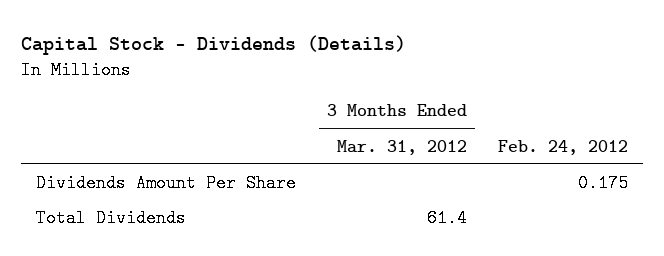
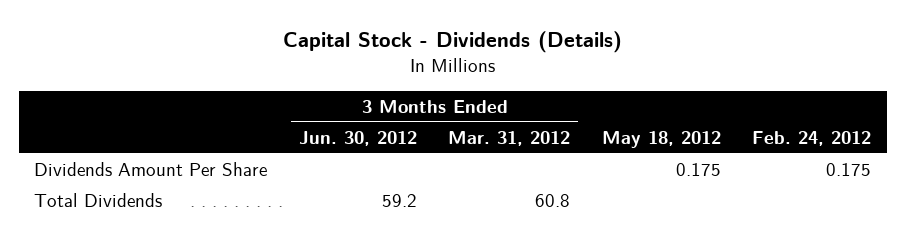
- | 3 Months Ended Mar. 31, 2012 | Feb. 24, 2012
+ | 3 Months Ended Jun. 30, 2012 | 3 Months Ended Mar. 31, 2012 | May 18, 2012 | Feb. 24, 2012
- Total Dividends | 61.4 |
+ Total Dividends | 59.2 | 60.8 | |

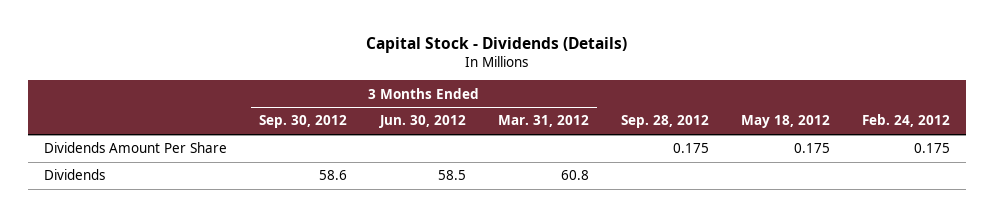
- | 3 Months Ended Jun. 30, 2012 | 3 Months Ended Mar. 31, 2012 | May 18, 2012 | Feb. 24, 2012
+ | 3 Months Ended Sep. 30, 2012 | 3 Months Ended Jun. 30, 2012 | 3 Months Ended Mar. 31, 2012 | Sep. 28, 2012 | May 18, 2012 | Feb. 24, 2012
- Total Dividends | 59.2 | 60.8 | |
+ Dividends | 58.6 | 58.5 | 60.8 | | |

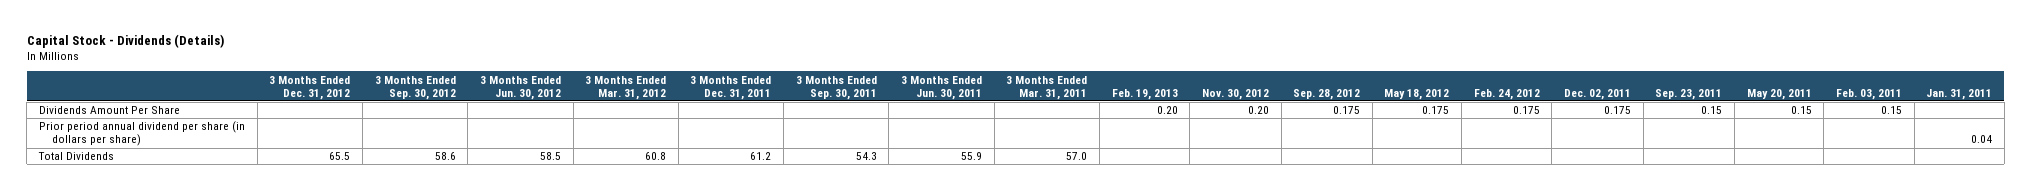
- | 3 Months Ended Sep. 30, 2012 | 3 Months Ended Jun. 30, 2012 | 3 Months Ended Mar. 31, 2012 | Sep. 28, 2012 | May 18, 2012 | Feb. 24, 2012
+ | 3 Months Ended Dec. 31, 2012 | 3 Months Ended Sep. 30, 2012 | 3 Months Ended Jun. 30, 2012 | 3 Months Ended Mar. 31, 2012 | 3 Months Ended Dec. 31, 2011 | 3 Months Ended Sep. 30, 2011 | 3 Months Ended Jun. 30, 2011 | 3 Months Ended Mar. 31, 2011 | Feb. 19, 2013 | Nov. 30, 2012 | Sep. 28, 2012 | May 18, 2012 | Feb. 24, 2012 | Dec. 02, 2011 | Sep. 23, 2011 | May 20, 2011 | Feb. 03, 2011 | Jan. 31, 2011
- Dividends | 58.6 | 58.5 | 60.8 | | |
+ Prior period annual dividend per share (in dollars per share) | | | | | | | | | | | | | | | | | | 0.04
+ Total Dividends | 65.5 | 58.6 | 58.5 | 60.8 | 61.2 | 54.3 | 55.9 | 57.0 | | | | | | | | | |

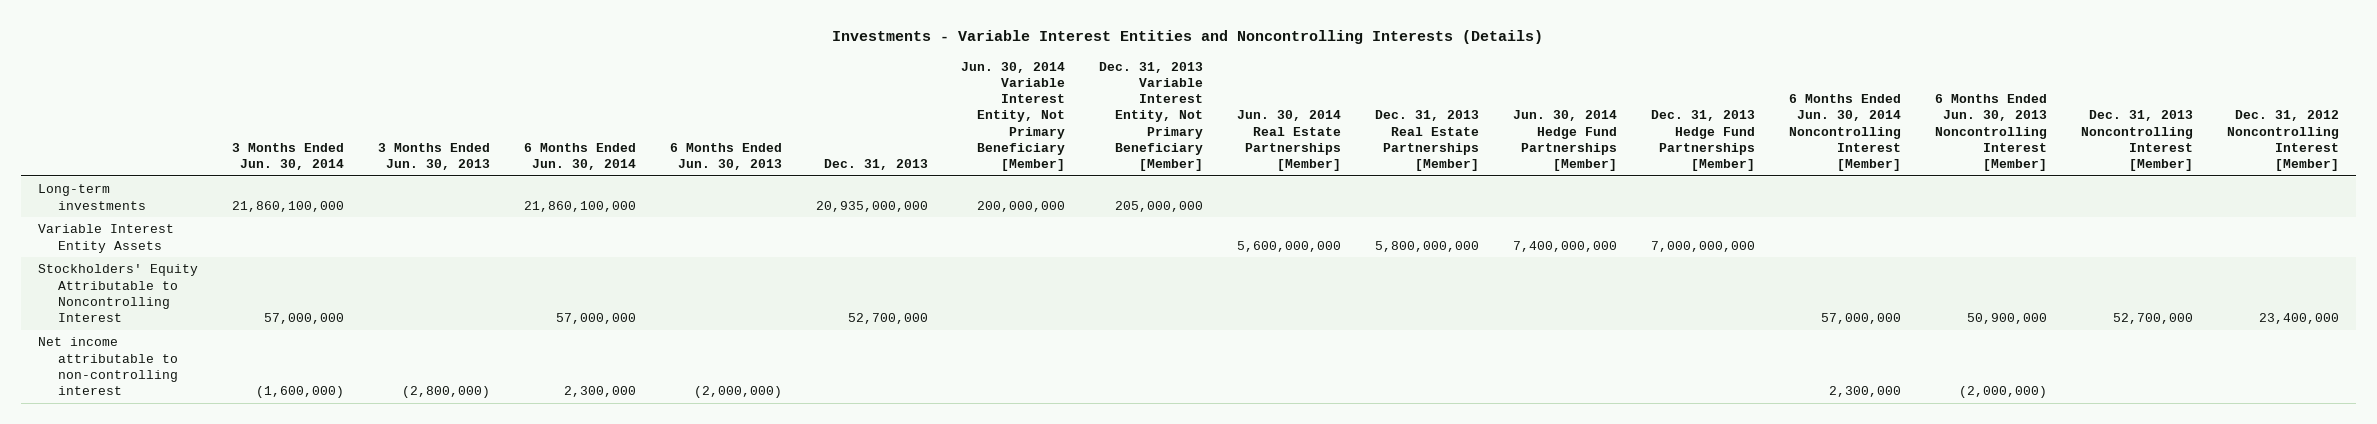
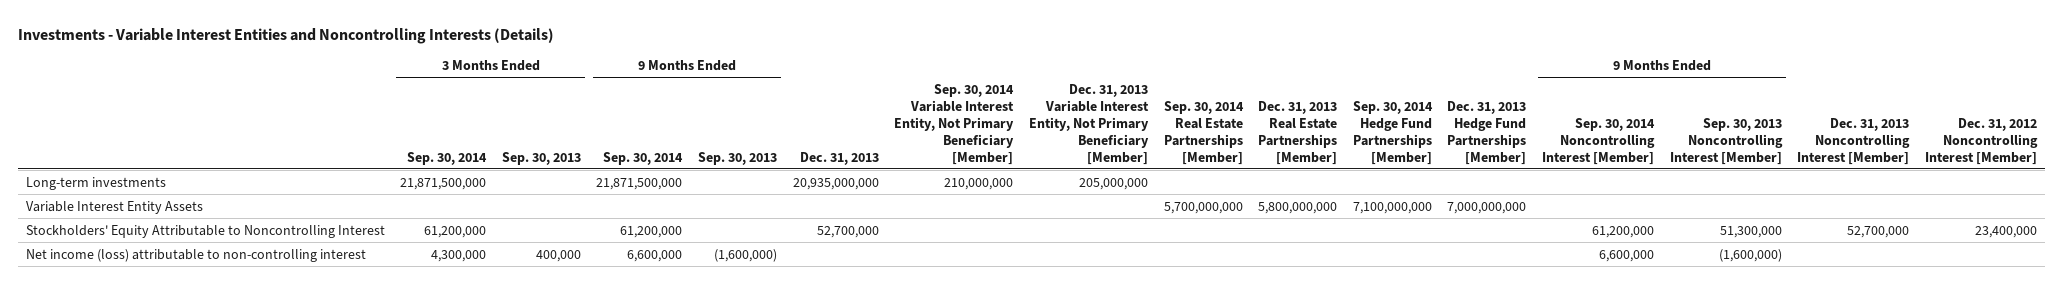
- | 3 Months Ended Jun. 30, 2014 | 3 Months Ended Jun. 30, 2013 | 6 Months Ended Jun. 30, 2014 | 6 Months Ended Jun. 30, 2013 | Dec. 31, 2013 | Jun. 30, 2014 Variable Interest Entity, Not Primary Beneficiary [Member] | Dec. 31, 2013 Variable Interest Entity, Not Primary Beneficiary [Member] | Jun. 30, 2014 Real Estate Partnerships [Member] | Dec. 31, 2013 Real Estate Partnerships [Member] | Jun. 30, 2014 Hedge Fund Partnerships [Member] | Dec. 31, 2013 Hedge Fund Partnerships [Member] | 6 Months Ended Jun. 30, 2014 Noncontrolling Interest [Member] | 6 Months Ended Jun. 30, 2013 Noncontrolling Interest [Member] | Dec. 31, 2013 Noncontrolling Interest [Member] | Dec. 31, 2012 Noncontrolling Interest [Member]
+ | 3 Months Ended Sep. 30, 2014 | 3 Months Ended Sep. 30, 2013 | 9 Months Ended Sep. 30, 2014 | 9 Months Ended Sep. 30, 2013 | Dec. 31, 2013 | Sep. 30, 2014 Variable Interest Entity, Not Primary Beneficiary [Member] | Dec. 31, 2013 Variable Interest Entity, Not Primary Beneficiary [Member] | Sep. 30, 2014 Real Estate Partnerships [Member] | Dec. 31, 2013 Real Estate Partnerships [Member] | Sep. 30, 2014 Hedge Fund Partnerships [Member] | Dec. 31, 2013 Hedge Fund Partnerships [Member] | 9 Months Ended Sep. 30, 2014 Noncontrolling Interest [Member] | 9 Months Ended Sep. 30, 2013 Noncontrolling Interest [Member] | Dec. 31, 2013 Noncontrolling Interest [Member] | Dec. 31, 2012 Noncontrolling Interest [Member]
- Net income attributable to non-controlling interest | (1,600,000) | (2,800,000) | 2,300,000 | (2,000,000) | | | | | | | | 2,300,000 | (2,000,000) | |
+ Net income (loss) attributable to non-controlling interest | 4,300,000 | 400,000 | 6,600,000 | (1,600,000) | | | | | | | | 6,600,000 | (1,600,000) | |

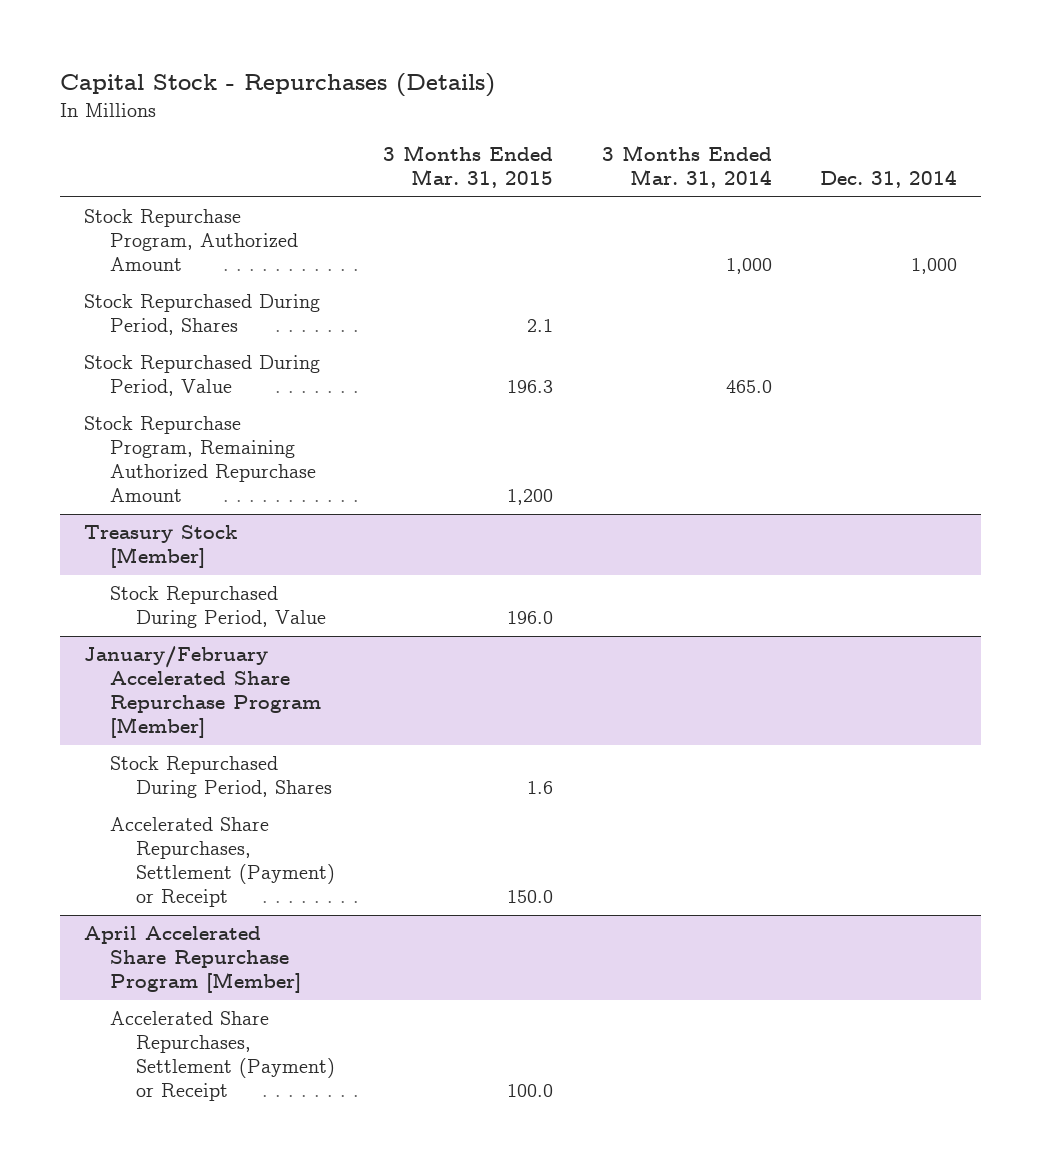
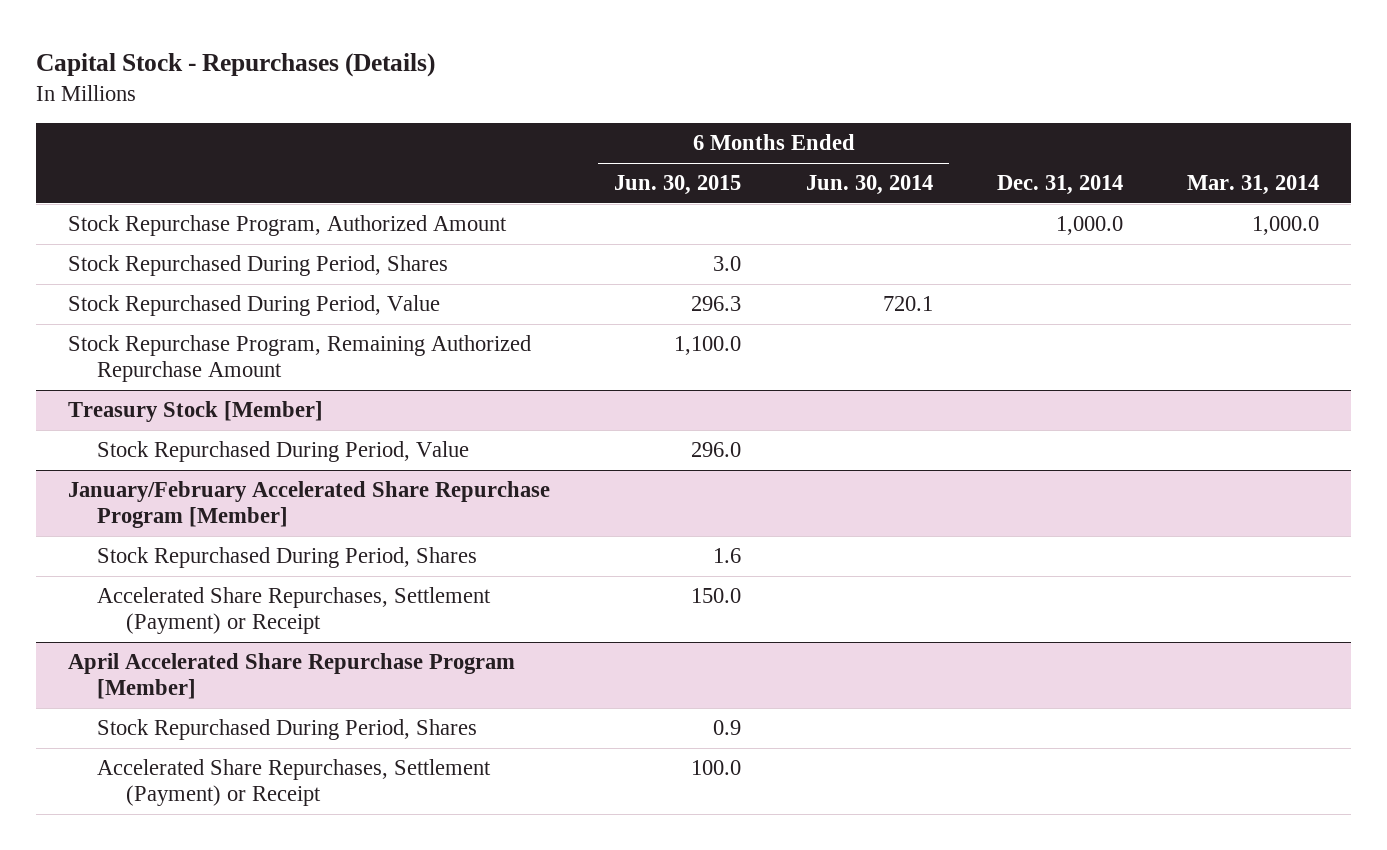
- | 3 Months Ended Mar. 31, 2015 | 3 Months Ended Mar. 31, 2014 | Dec. 31, 2014
+ | 6 Months Ended Jun. 30, 2015 | 6 Months Ended Jun. 30, 2014 | Dec. 31, 2014 | Mar. 31, 2014
- Stock Repurchase Program, Authorized Amount | | 1,000 | 1,000
+ Stock Repurchase Program, Authorized Amount | | | 1,000.0 | 1,000.0
@ April Accelerated Share Repurchase Program [Member]
+ Stock Repurchased During Period, Shares | 0.9 | | |

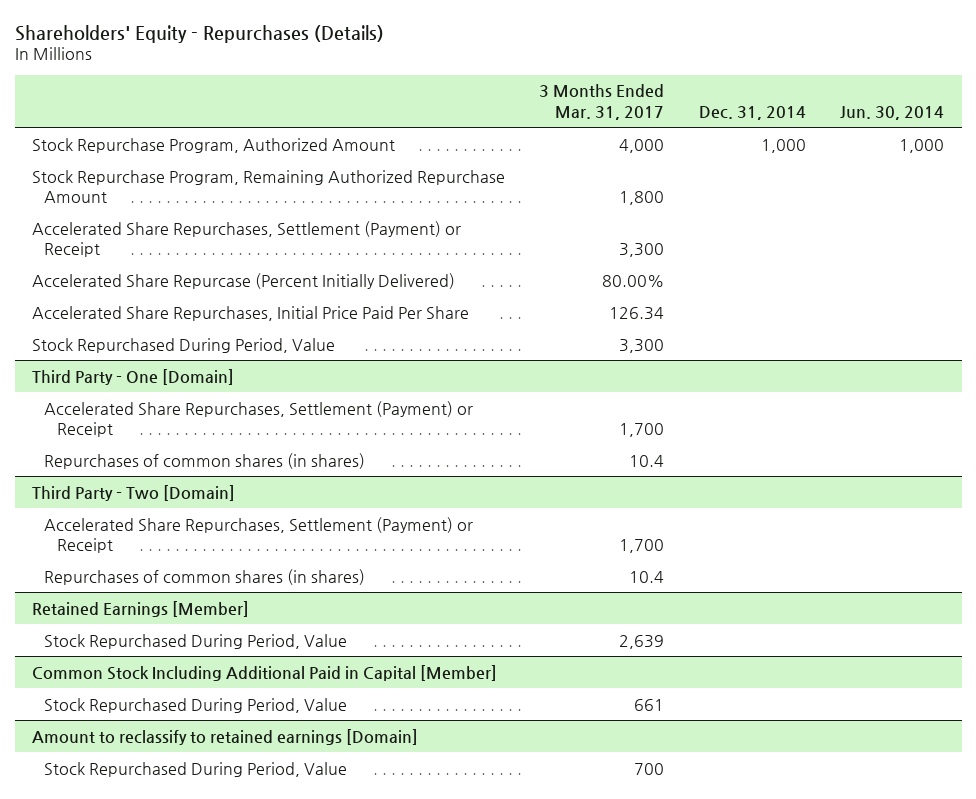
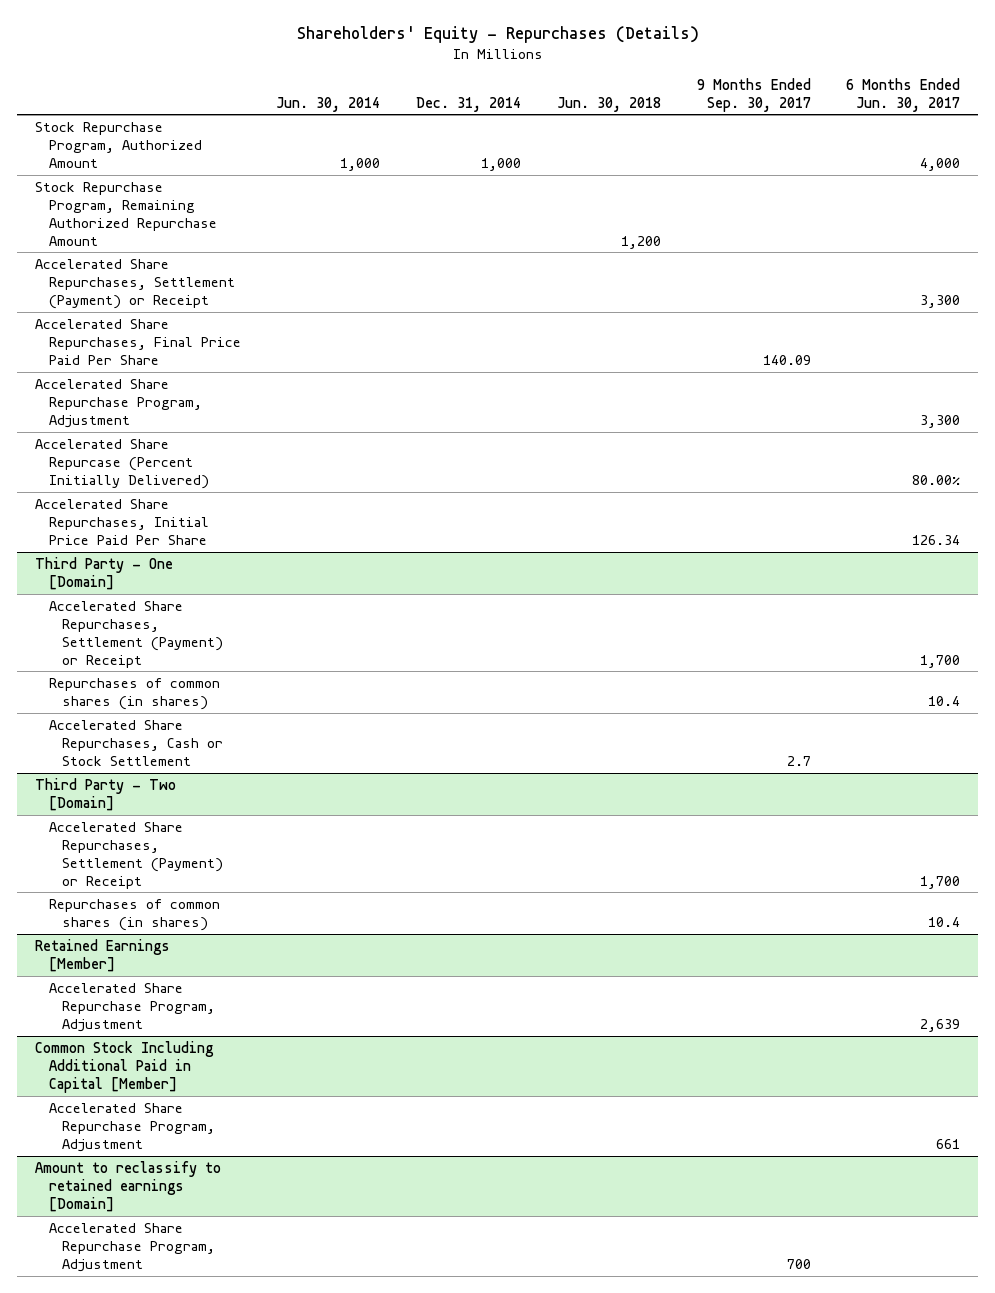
- | 3 Months Ended Mar. 31, 2017 | Dec. 31, 2014 | Jun. 30, 2014
+ | Jun. 30, 2014 | Dec. 31, 2014 | Jun. 30, 2018 | 9 Months Ended Sep. 30, 2017 | 6 Months Ended Jun. 30, 2017
+ Accelerated Share Repurchases, Final Price Paid Per Share | | | | 140.09 |
+ Accelerated Share Repurchase Program, Adjustment | | | | | 3,300
- Stock Repurchased During Period, Value | 3,300 | |
@ Third Party - One [Domain]
+ Accelerated Share Repurchases, Cash or Stock Settlement | | | | 2.7 |
@ Retained Earnings [Member]
- Stock Repurchased During Period, Value | 2,639 | |
+ Accelerated Share Repurchase Program, Adjustment | | | | | 2,639
@ Common Stock Including Additional Paid in Capital [Member]
- Stock Repurchased During Period, Value | 661 | |
+ Accelerated Share Repurchase Program, Adjustment | | | | | 661
@ Amount to reclassify to retained earnings [Domain]
- Stock Repurchased During Period, Value | 700 | |
+ Accelerated Share Repurchase Program, Adjustment | | | | 700 |

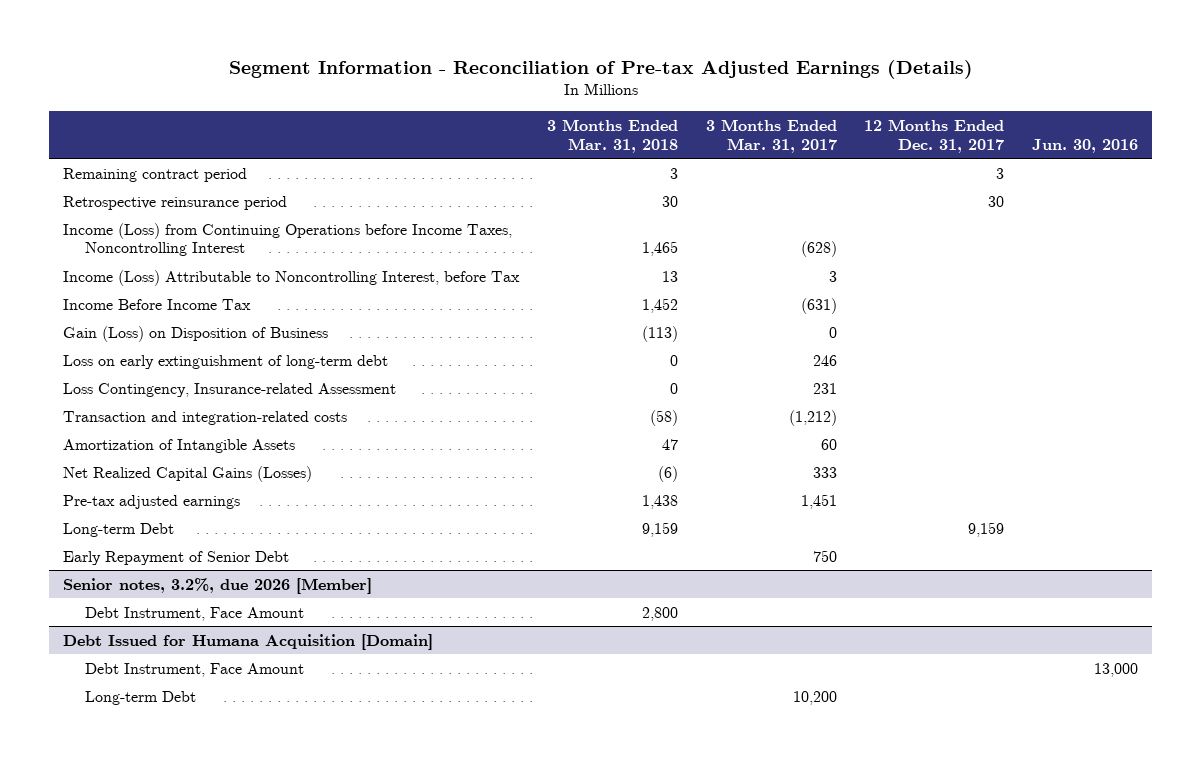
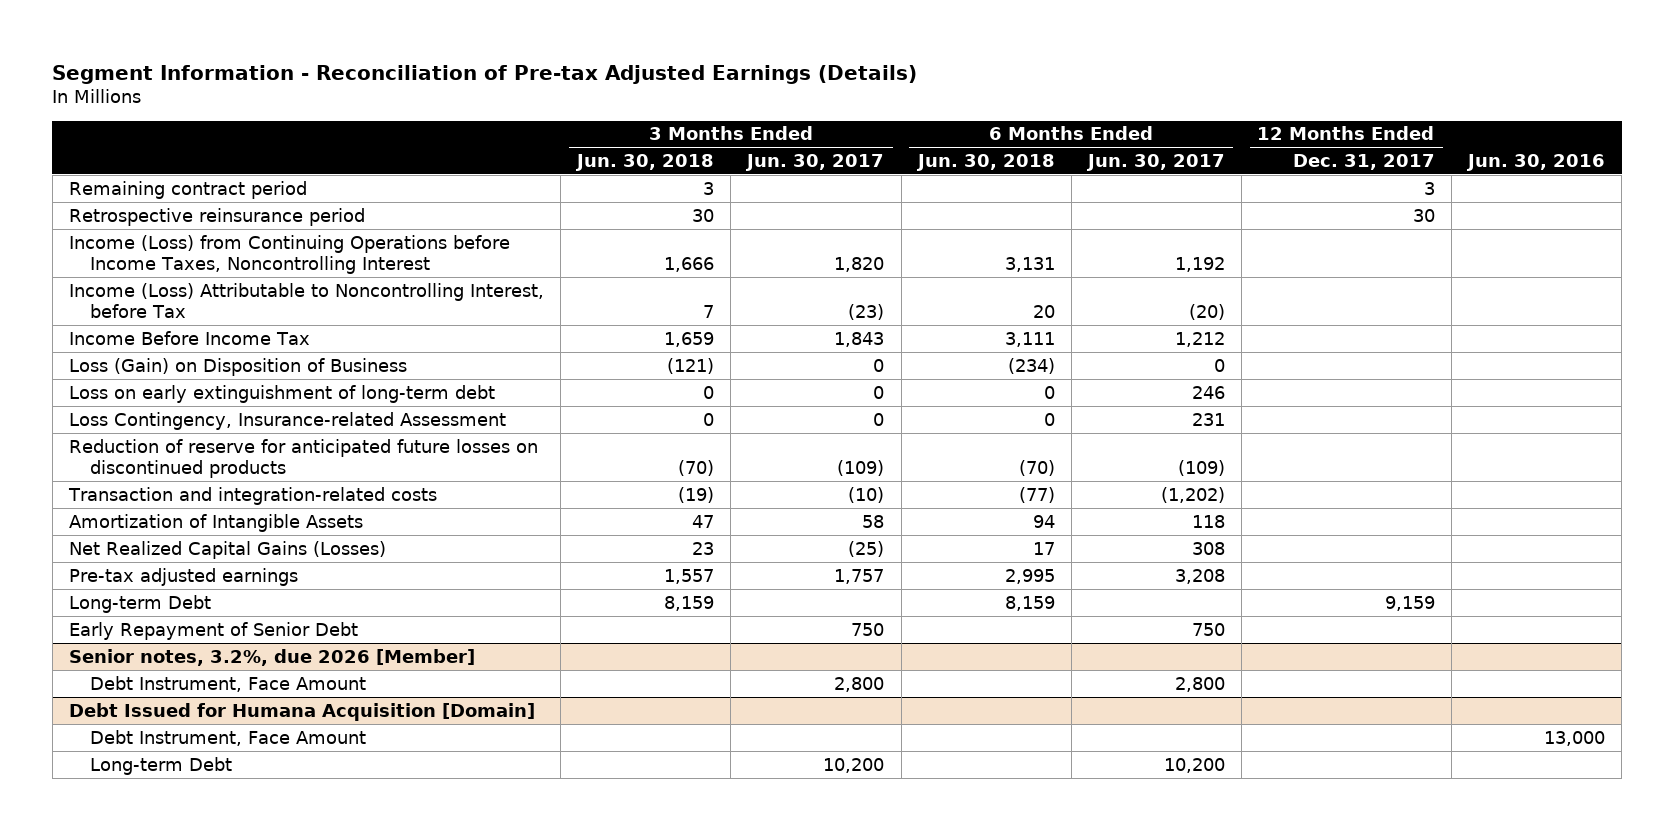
- | 3 Months Ended Mar. 31, 2018 | 3 Months Ended Mar. 31, 2017 | 12 Months Ended Dec. 31, 2017 | Jun. 30, 2016
+ | 3 Months Ended Jun. 30, 2018 | 3 Months Ended Jun. 30, 2017 | 6 Months Ended Jun. 30, 2018 | 6 Months Ended Jun. 30, 2017 | 12 Months Ended Dec. 31, 2017 | Jun. 30, 2016
- Gain (Loss) on Disposition of Business | (113) | 0 | |
+ Loss (Gain) on Disposition of Business | (121) | 0 | (234) | 0 | |
+ Reduction of reserve for anticipated future losses on discontinued products | (70) | (109) | (70) | (109) | |

